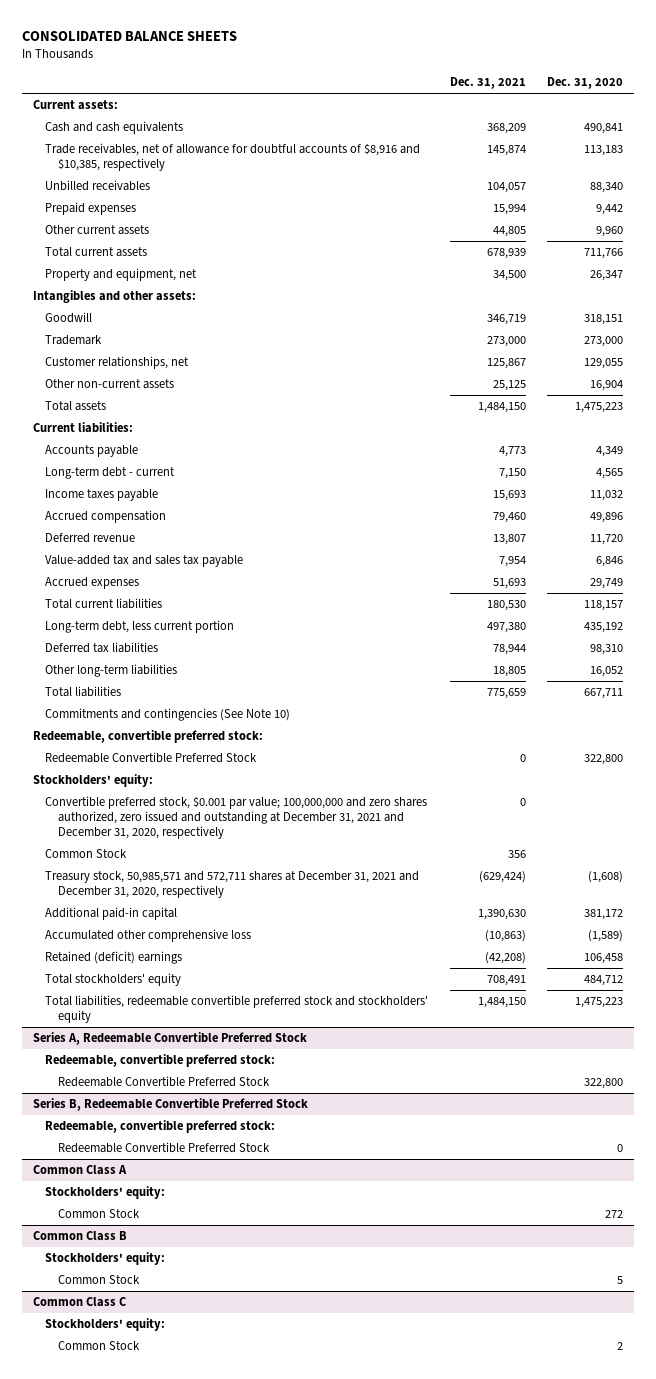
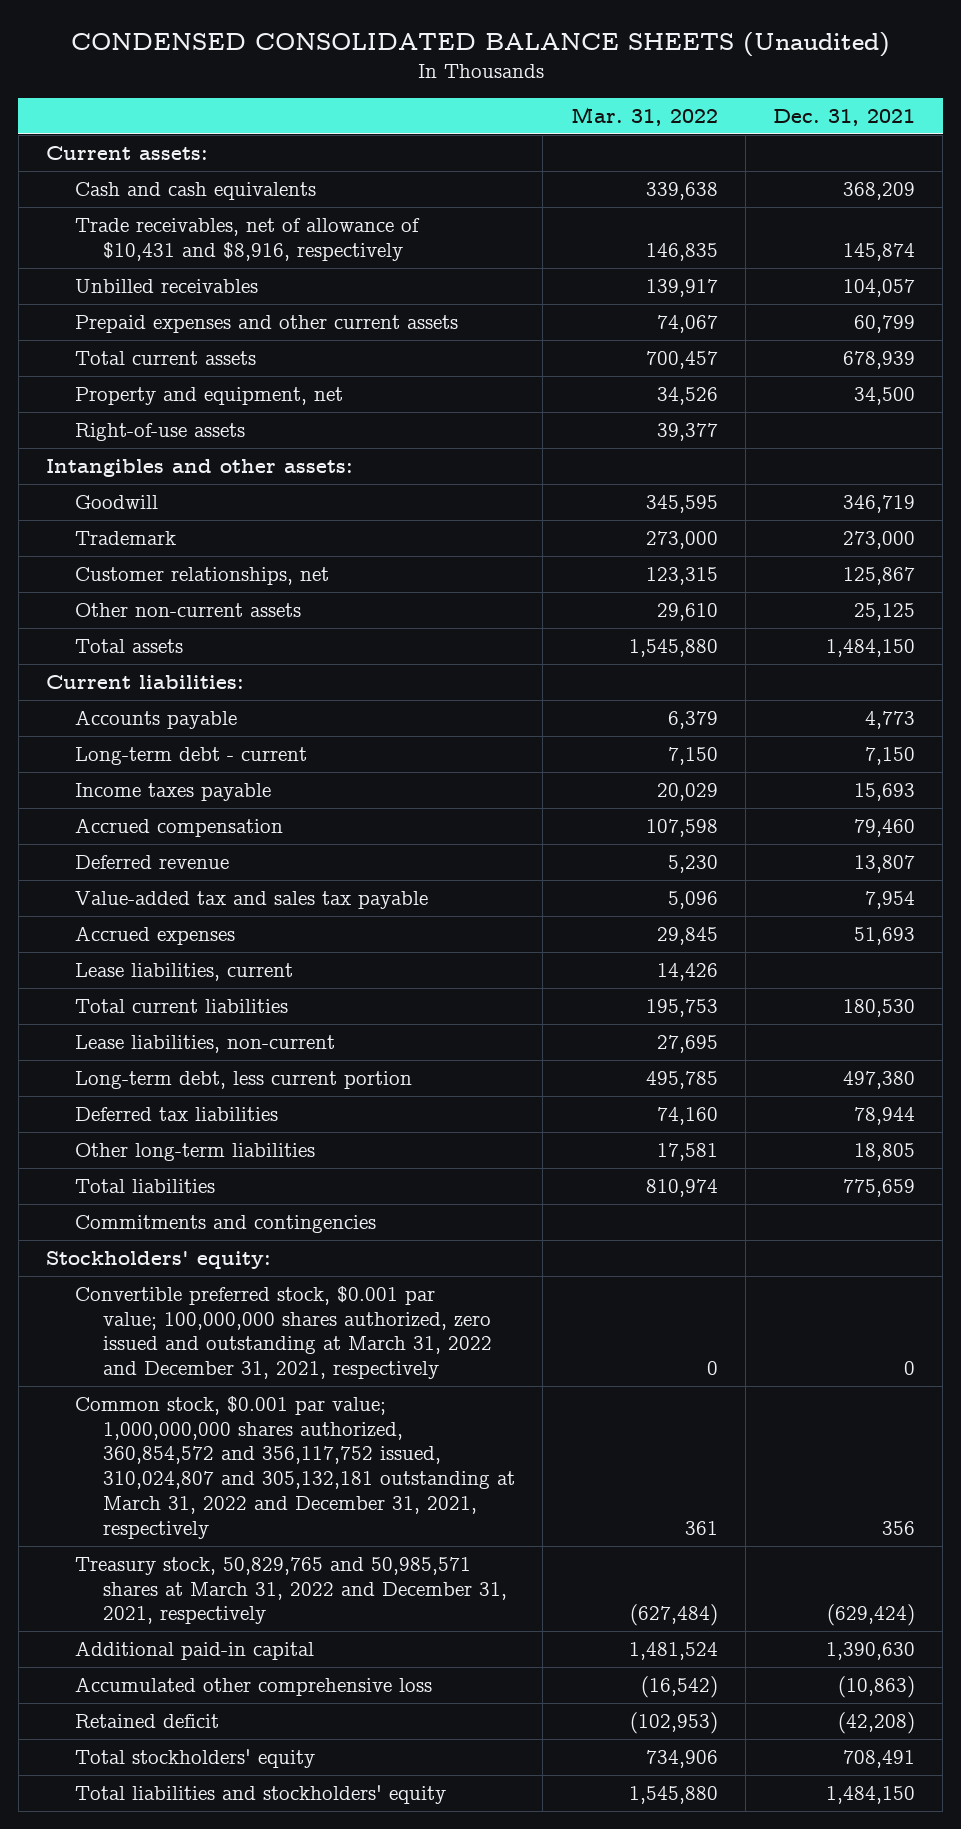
- CONSOLIDATED BALANCE SHEETS
+ CONDENSED CONSOLIDATED BALANCE SHEETS (Unaudited)
- | Dec. 31, 2021 | Dec. 31, 2020
+ | Mar. 31, 2022 | Dec. 31, 2021
- Trade receivables, net of allowance for doubtful accounts of $8,916 and $10,385, respectively | 145,874 | 113,183
+ Trade receivables, net of allowance of $10,431 and $8,916, respectively | 146,835 | 145,874
- Prepaid expenses | 15,994 | 9,442
- Other current assets | 44,805 | 9,960
+ Prepaid expenses and other current assets | 74,067 | 60,799
+ Right-of-use assets | 39,377 |
+ Lease liabilities, current | 14,426 |
+ Lease liabilities, non-current | 27,695 |
- Commitments and contingencies (See Note 10)
- Redeemable, convertible preferred stock:
- Redeemable Convertible Preferred Stock | 0 | 322,800
+ Commitments and contingencies
- Convertible preferred stock, $0.001 par value; 100,000,000 and zero shares authorized, zero issued and outstanding at December 31, 2021 and December 31, 2020, respectively | 0 |
- Common Stock | 356 |
- Treasury stock, 50,985,571 and 572,711 shares at December 31, 2021 and December 31, 2020, respectively | (629,424) | (1,608)
+ Convertible preferred stock, $0.001 par value; 100,000,000 shares authorized, zero issued and outstanding at March 31, 2022 and December 31, 2021, respectively | 0 | 0
+ Common stock, $0.001 par value; 1,000,000,000 shares authorized, 360,854,572 and 356,117,752 issued, 310,024,807 and 305,132,181 outstanding at March 31, 2022 and December 31, 2021, respectively | 361 | 356
+ Treasury stock, 50,829,765 and 50,985,571 shares at March 31, 2022 and December 31, 2021, respectively | (627,484) | (629,424)
- Retained (deficit) earnings | (42,208) | 106,458
+ Retained deficit | (102,953) | (42,208)
- Total liabilities, redeemable convertible preferred stock and stockholders' equity | 1,484,150 | 1,475,223
- Series A, Redeemable Convertible Preferred Stock
- Redeemable, convertible preferred stock:
- Redeemable Convertible Preferred Stock | | 322,800
- Series B, Redeemable Convertible Preferred Stock
- Redeemable, convertible preferred stock:
- Redeemable Convertible Preferred Stock | | 0
- Common Class A
- Stockholders' equity:
- Common Stock | | 272
- Common Class B
- Stockholders' equity:
- Common Stock | | 5
- Common Class C
- Stockholders' equity:
- Common Stock | | 2
+ Total liabilities and stockholders' equity | 1,545,880 | 1,484,150

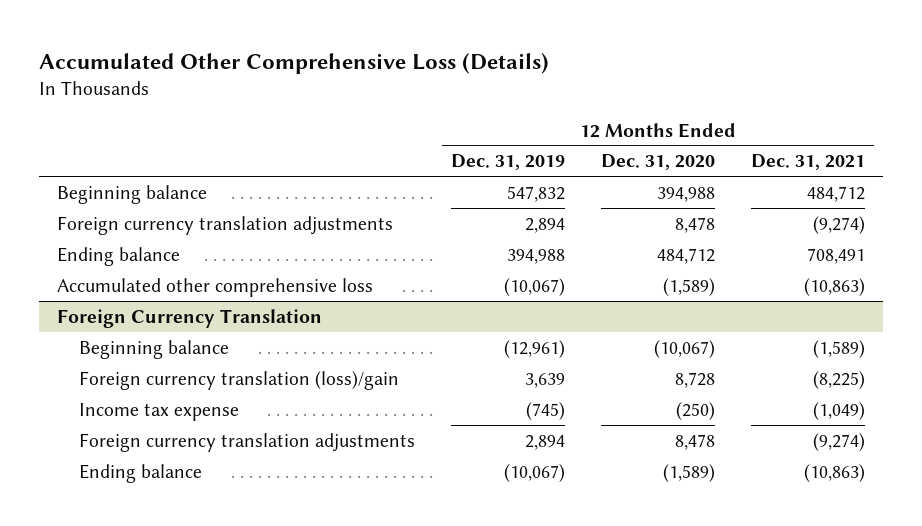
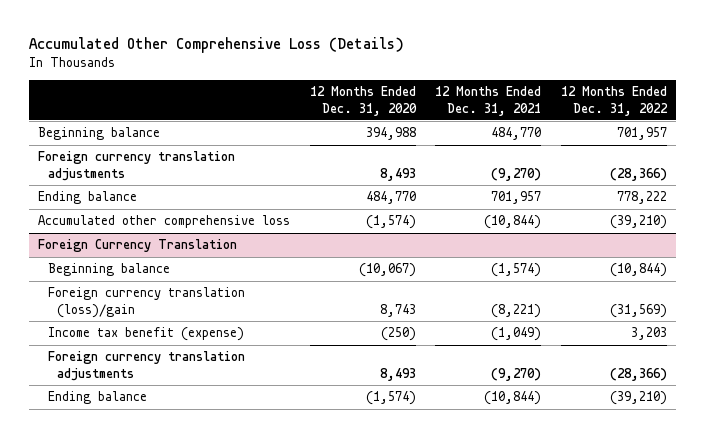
- | 12 Months Ended Dec. 31, 2019 | 12 Months Ended Dec. 31, 2020 | 12 Months Ended Dec. 31, 2021
+ | 12 Months Ended Dec. 31, 2020 | 12 Months Ended Dec. 31, 2021 | 12 Months Ended Dec. 31, 2022
- Beginning balance | 547,832 | 394,988 | 484,712
- Foreign currency translation adjustments | 2,894 | 8,478 | (9,274)
- Ending balance | 394,988 | 484,712 | 708,491
- Accumulated other comprehensive loss | (10,067) | (1,589) | (10,863)
+ Beginning balance | 394,988 | 484,770 | 701,957
+ Foreign currency translation adjustments | 8,493 | (9,270) | (28,366)
+ Ending balance | 484,770 | 701,957 | 778,222
+ Accumulated other comprehensive loss | (1,574) | (10,844) | (39,210)
@ Foreign Currency Translation
- Beginning balance | (12,961) | (10,067) | (1,589)
- Foreign currency translation (loss)/gain | 3,639 | 8,728 | (8,225)
- Income tax expense | (745) | (250) | (1,049)
- Foreign currency translation adjustments | 2,894 | 8,478 | (9,274)
- Ending balance | (10,067) | (1,589) | (10,863)
+ Beginning balance | (10,067) | (1,574) | (10,844)
+ Foreign currency translation (loss)/gain | 8,743 | (8,221) | (31,569)
+ Income tax benefit (expense) | (250) | (1,049) | 3,203
+ Foreign currency translation adjustments | 8,493 | (9,270) | (28,366)
+ Ending balance | (1,574) | (10,844) | (39,210)

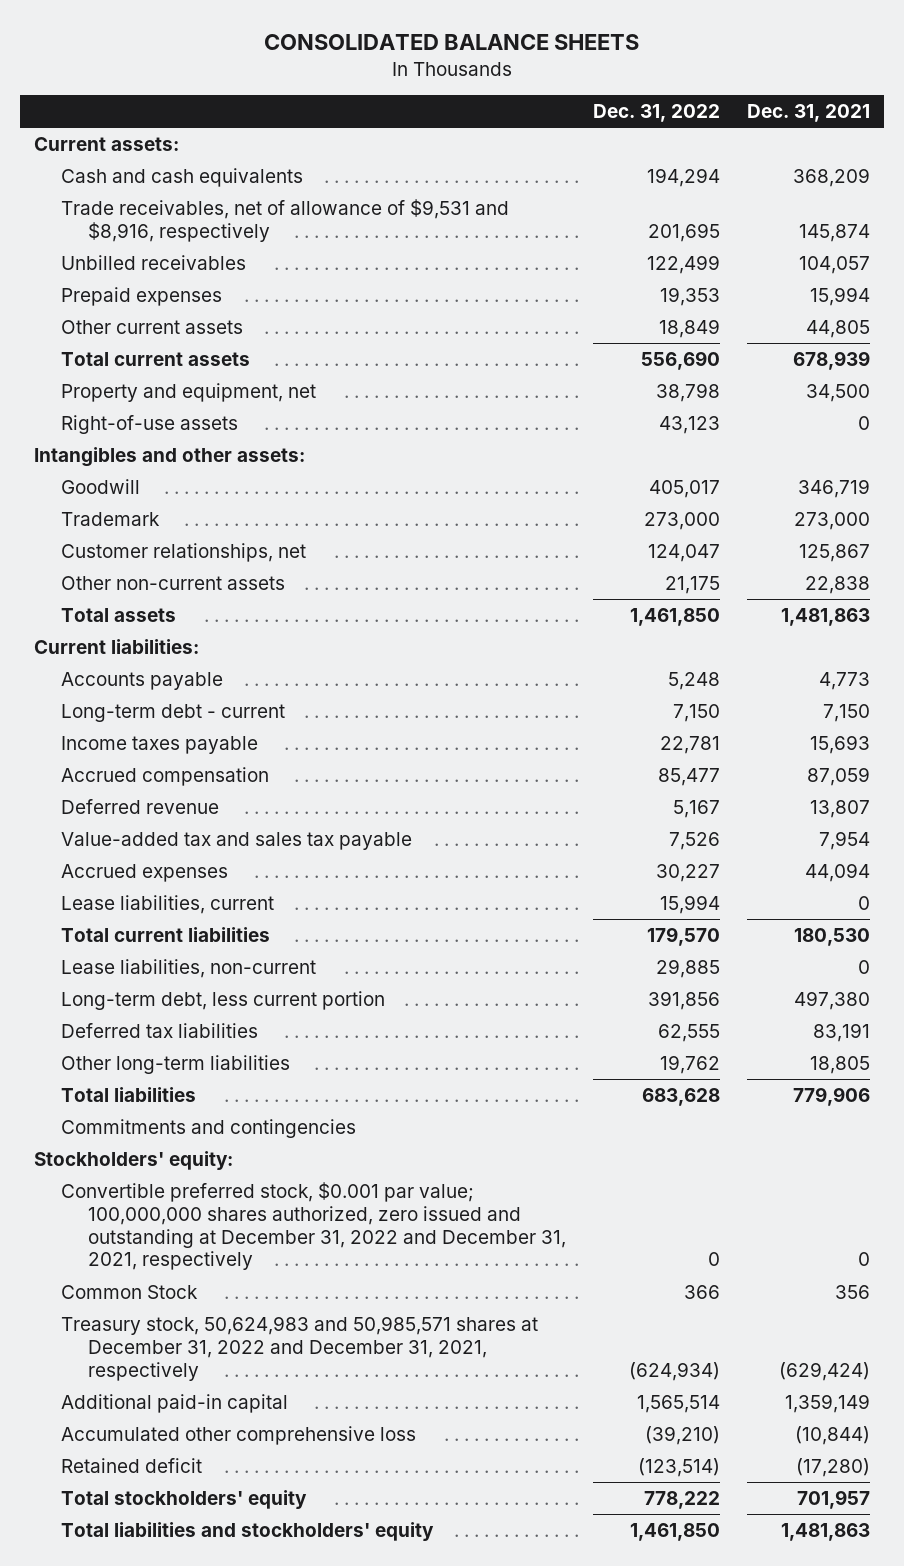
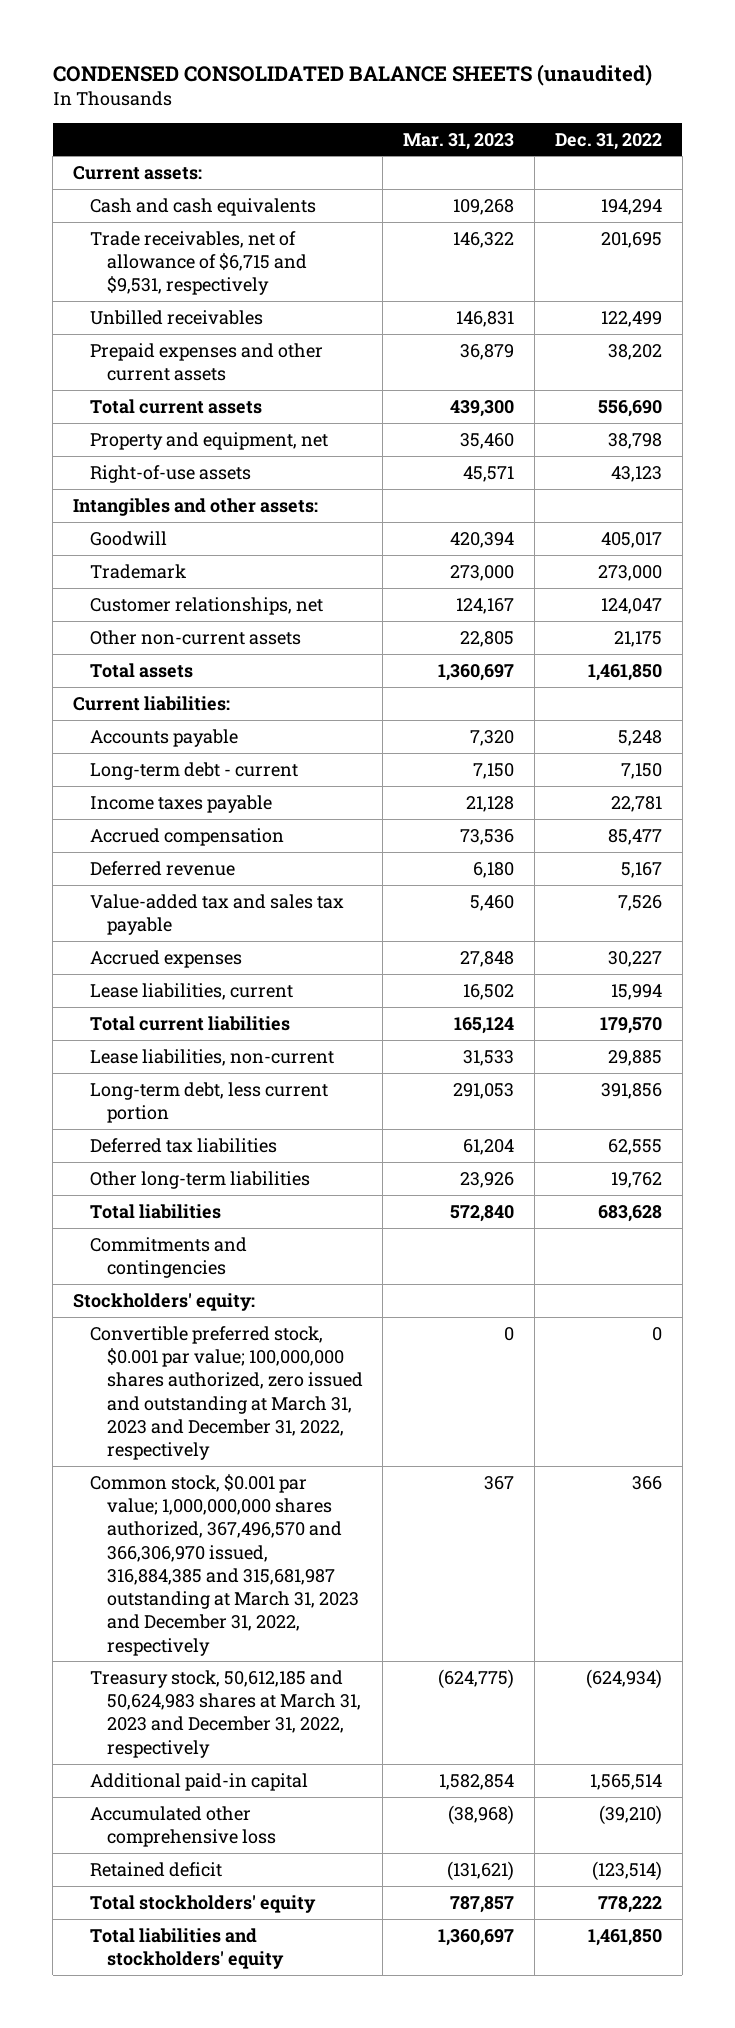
- CONSOLIDATED BALANCE SHEETS
+ CONDENSED CONSOLIDATED BALANCE SHEETS (unaudited)
- | Dec. 31, 2022 | Dec. 31, 2021
+ | Mar. 31, 2023 | Dec. 31, 2022
- Trade receivables, net of allowance of $9,531 and $8,916, respectively | 201,695 | 145,874
+ Trade receivables, net of allowance of $6,715 and $9,531, respectively | 146,322 | 201,695
- Prepaid expenses | 19,353 | 15,994
- Other current assets | 18,849 | 44,805
+ Prepaid expenses and other current assets | 36,879 | 38,202
- Convertible preferred stock, $0.001 par value; 100,000,000 shares authorized, zero issued and outstanding at December 31, 2022 and December 31, 2021, respectively | 0 | 0
- Common Stock | 366 | 356
- Treasury stock, 50,624,983 and 50,985,571 shares at December 31, 2022 and December 31, 2021, respectively | (624,934) | (629,424)
+ Convertible preferred stock, $0.001 par value; 100,000,000 shares authorized, zero issued and outstanding at March 31, 2023 and December 31, 2022, respectively | 0 | 0
+ Common stock, $0.001 par value; 1,000,000,000 shares authorized, 367,496,570 and 366,306,970 issued, 316,884,385 and 315,681,987 outstanding at March 31, 2023 and December 31, 2022, respectively | 367 | 366
+ Treasury stock, 50,612,185 and 50,624,983 shares at March 31, 2023 and December 31, 2022, respectively | (624,775) | (624,934)

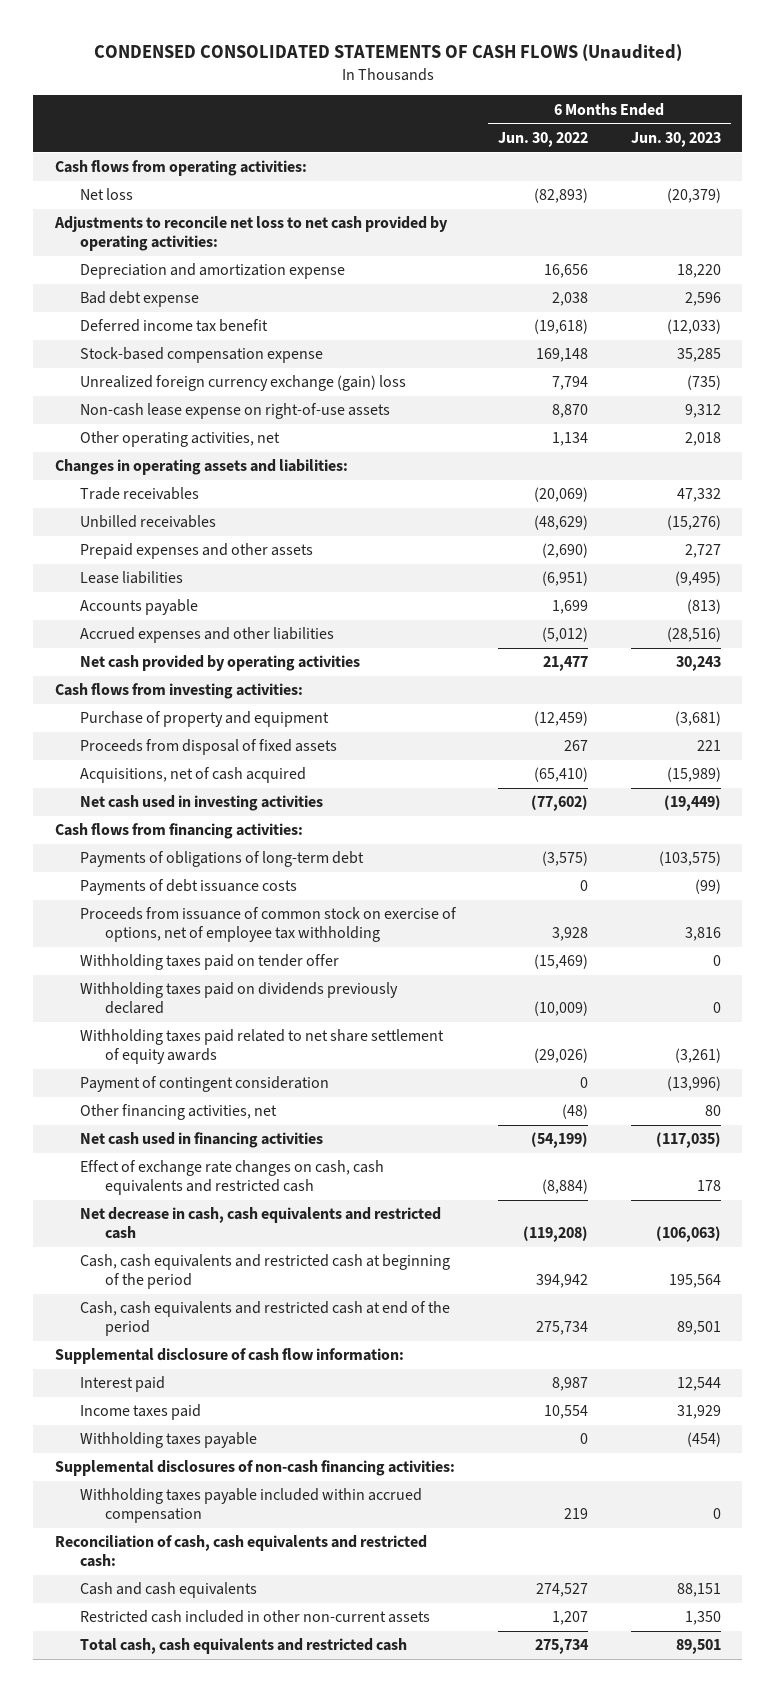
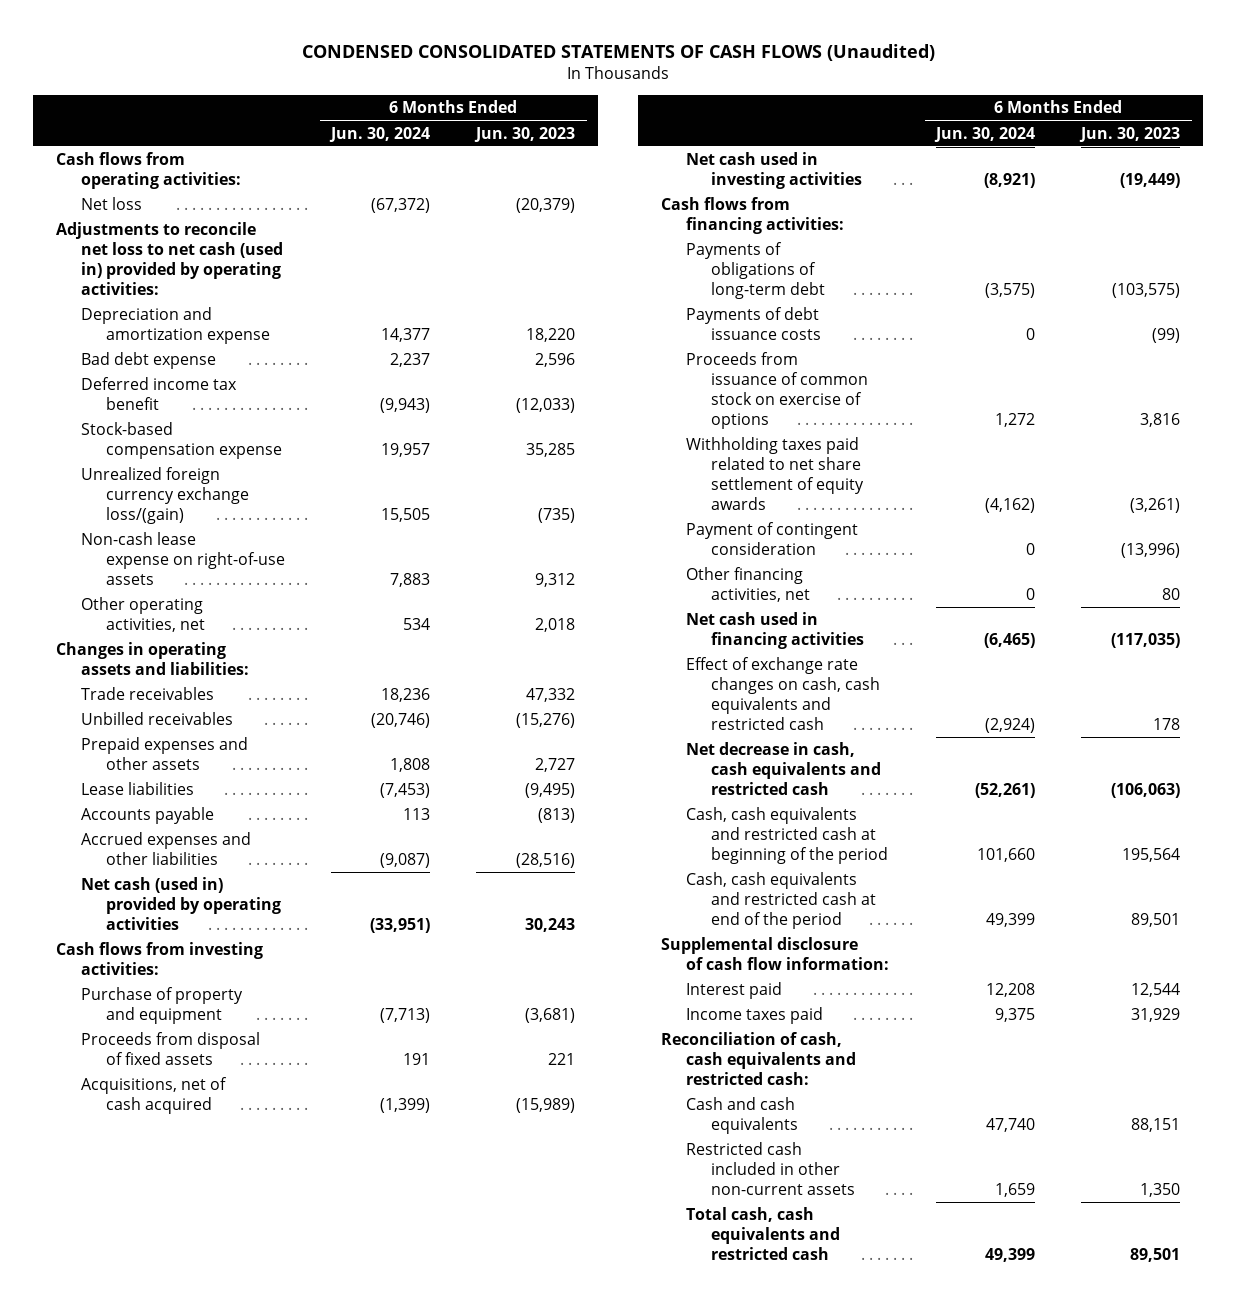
- | 6 Months Ended Jun. 30, 2022 | 6 Months Ended Jun. 30, 2023
+ | 6 Months Ended Jun. 30, 2024 | 6 Months Ended Jun. 30, 2023
- Adjustments to reconcile net loss to net cash provided by operating activities:
+ Adjustments to reconcile net loss to net cash (used in) provided by operating activities:
- Unrealized foreign currency exchange (gain) loss | 7,794 | (735)
+ Unrealized foreign currency exchange loss/(gain) | 15,505 | (735)
- Net cash provided by operating activities | 21,477 | 30,243
+ Net cash (used in) provided by operating activities | (33,951) | 30,243
- Proceeds from issuance of common stock on exercise of options, net of employee tax withholding | 3,928 | 3,816
- Withholding taxes paid on tender offer | (15,469) | 0
- Withholding taxes paid on dividends previously declared | (10,009) | 0
+ Proceeds from issuance of common stock on exercise of options | 1,272 | 3,816
- Withholding taxes payable | 0 | (454)
- Supplemental disclosures of non-cash financing activities:
- Withholding taxes payable included within accrued compensation | 219 | 0

